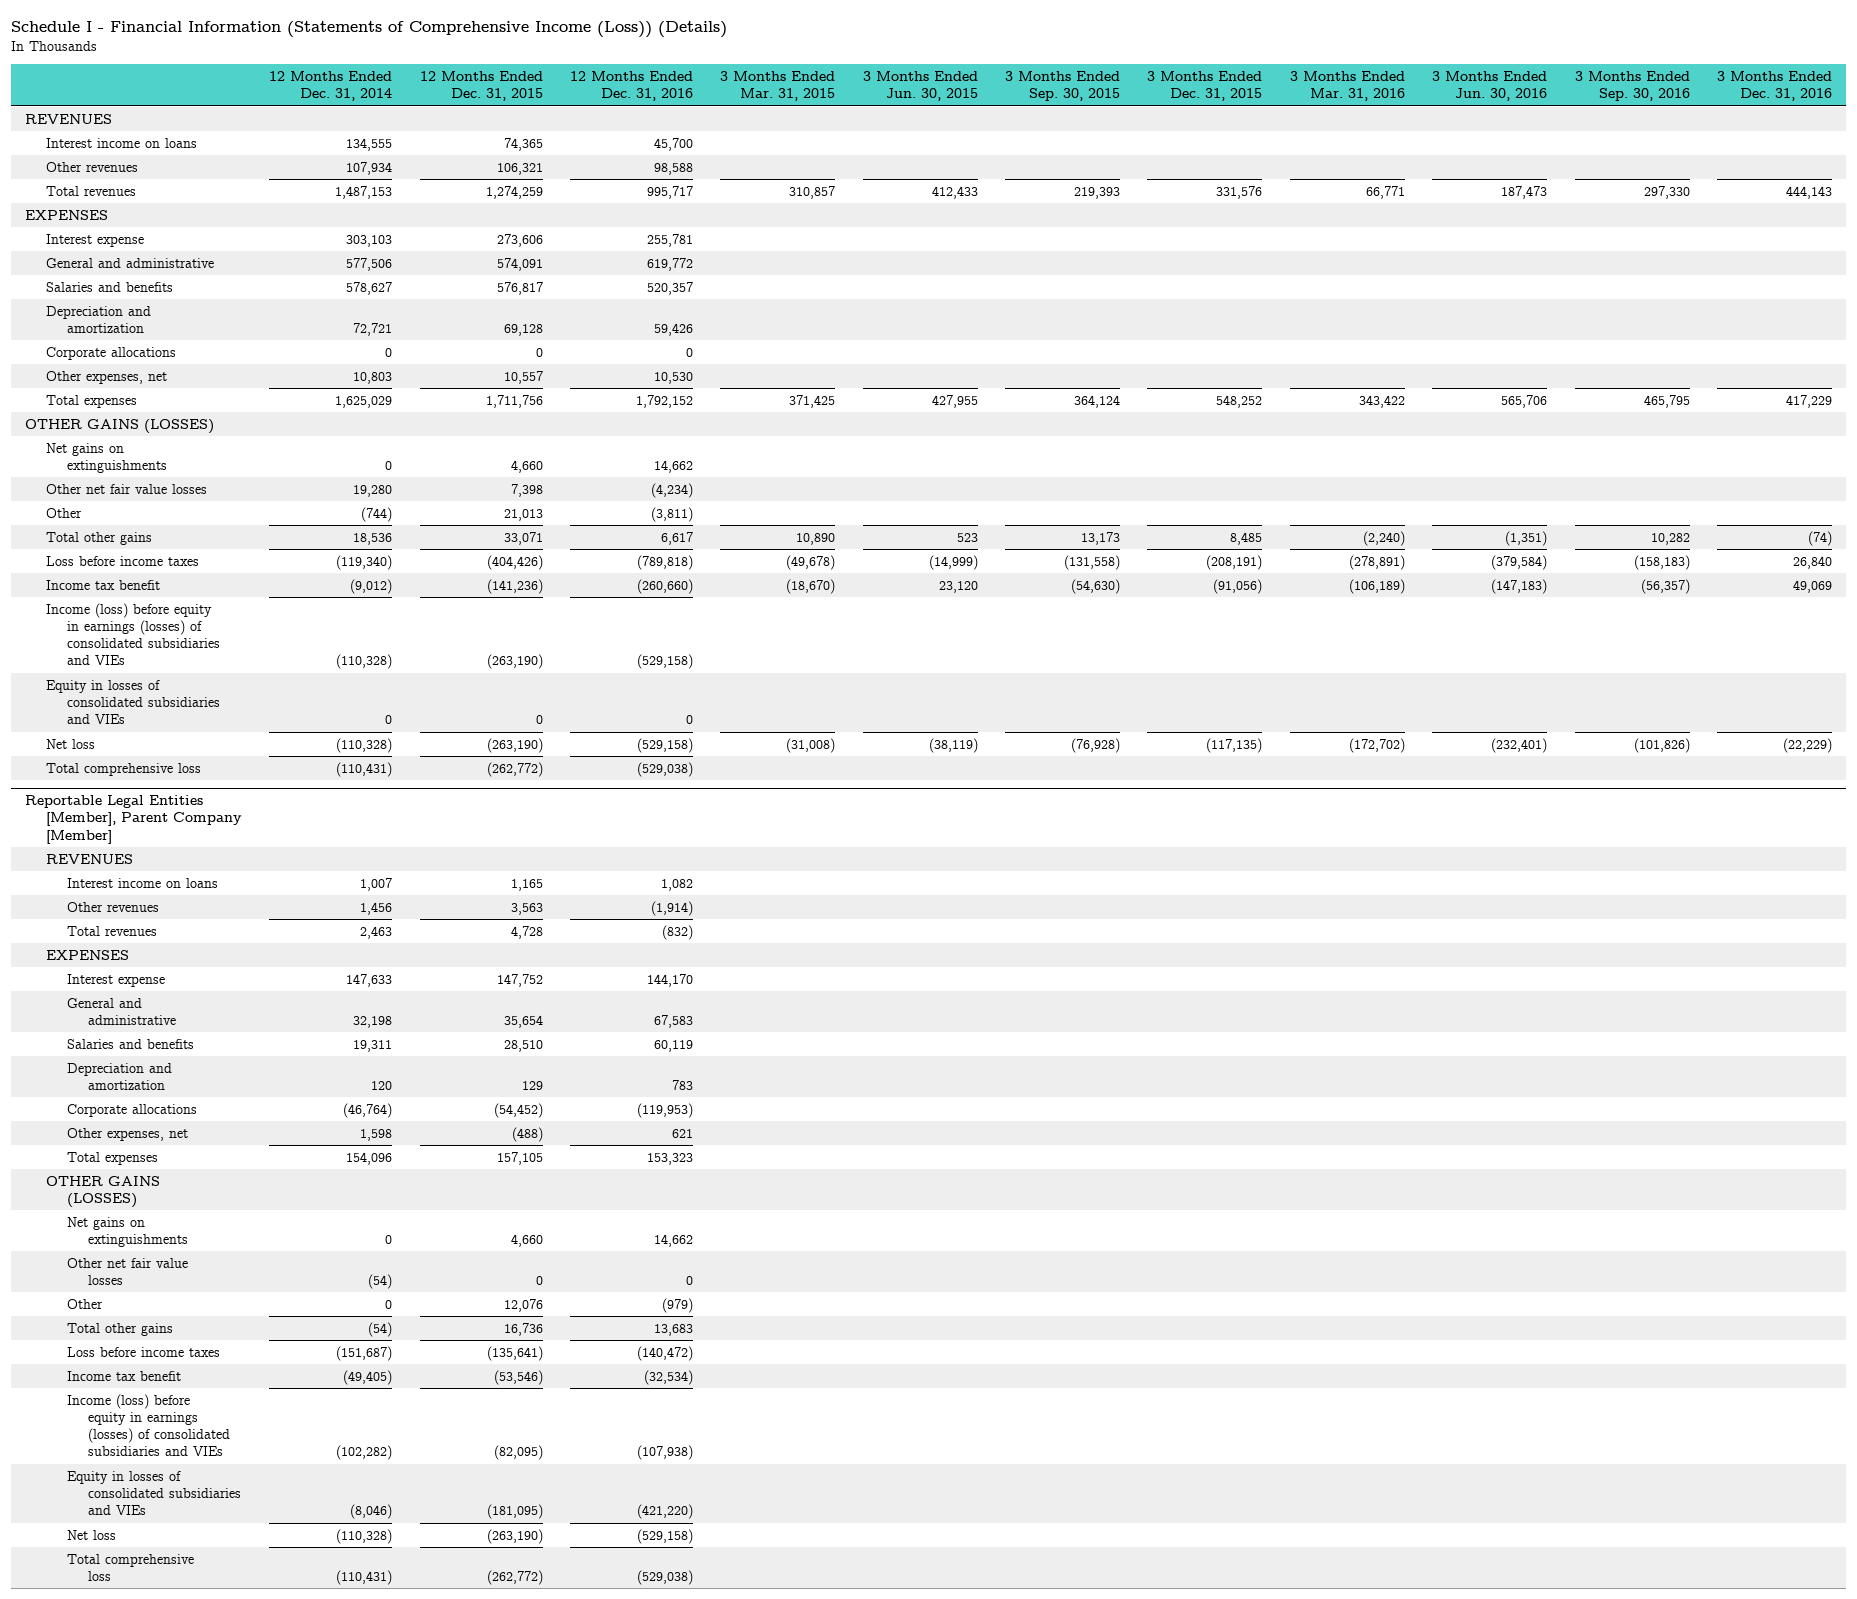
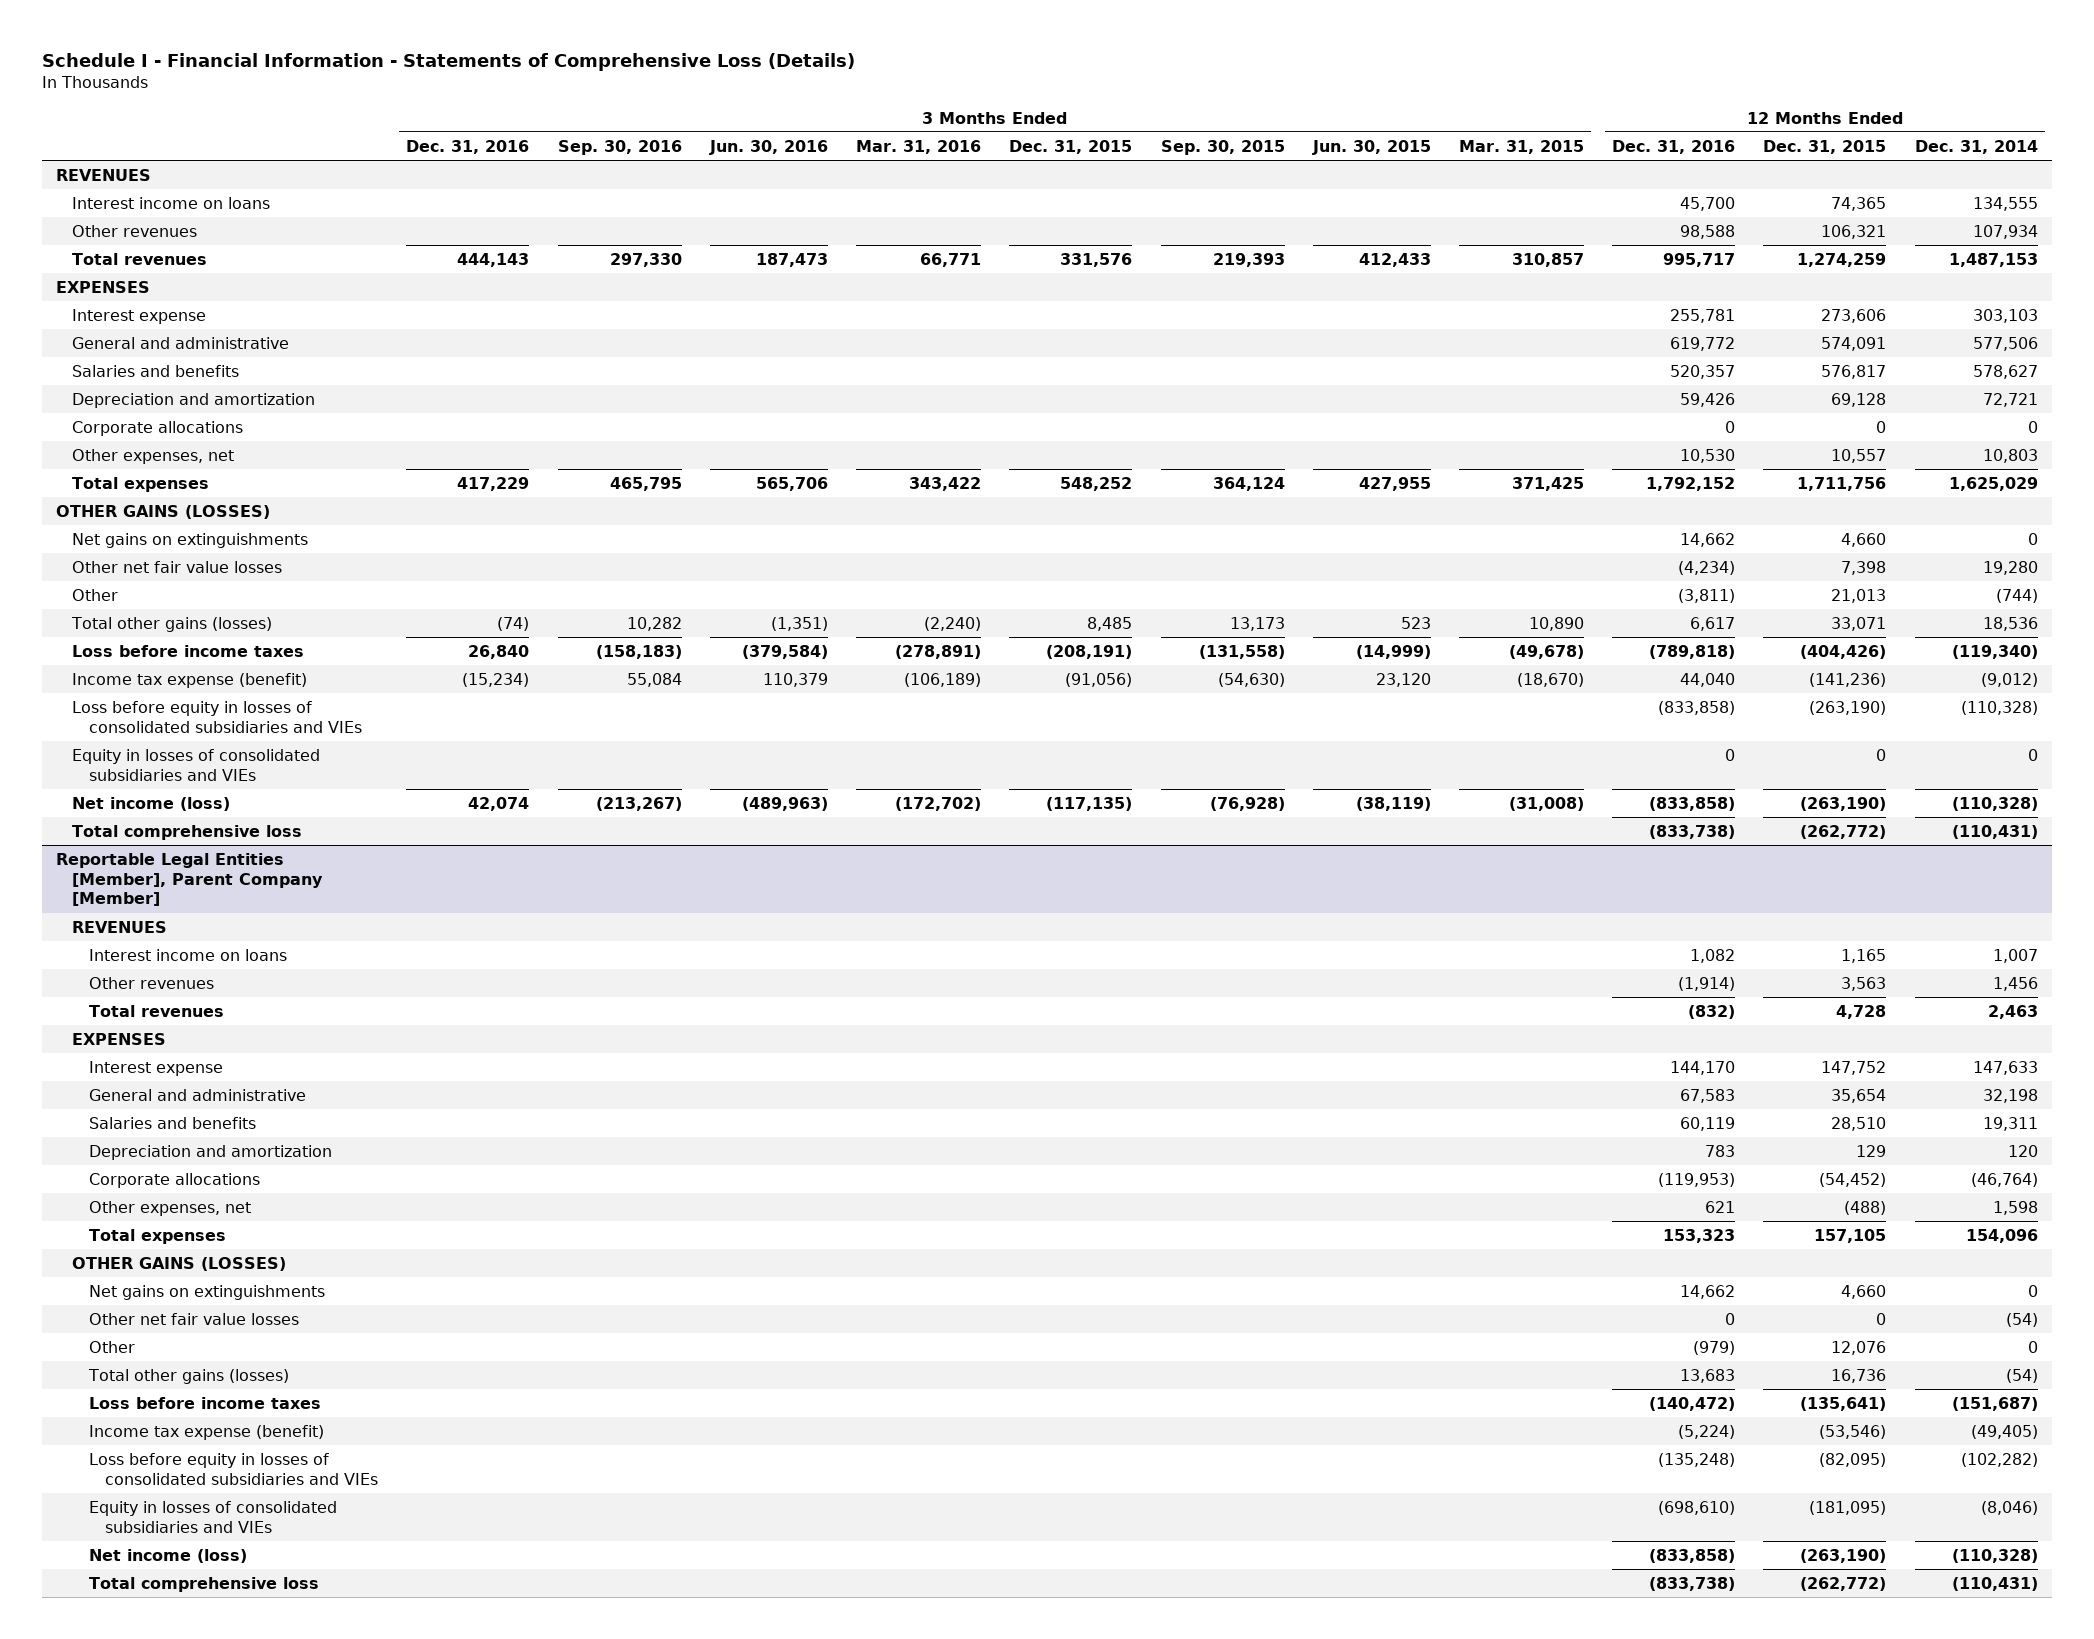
- Schedule I - Financial Information (Statements of Comprehensive Income (Loss)) (Details)
+ Schedule I - Financial Information - Statements of Comprehensive Loss (Details)
- | 12 Months Ended Dec. 31, 2014 | 12 Months Ended Dec. 31, 2015 | 12 Months Ended Dec. 31, 2016 | 3 Months Ended Mar. 31, 2015 | 3 Months Ended Jun. 30, 2015 | 3 Months Ended Sep. 30, 2015 | 3 Months Ended Dec. 31, 2015 | 3 Months Ended Mar. 31, 2016 | 3 Months Ended Jun. 30, 2016 | 3 Months Ended Sep. 30, 2016 | 3 Months Ended Dec. 31, 2016
+ | 3 Months Ended Dec. 31, 2016 | 3 Months Ended Sep. 30, 2016 | 3 Months Ended Jun. 30, 2016 | 3 Months Ended Mar. 31, 2016 | 3 Months Ended Dec. 31, 2015 | 3 Months Ended Sep. 30, 2015 | 3 Months Ended Jun. 30, 2015 | 3 Months Ended Mar. 31, 2015 | 12 Months Ended Dec. 31, 2016 | 12 Months Ended Dec. 31, 2015 | 12 Months Ended Dec. 31, 2014
- Total other gains | 18,536 | 33,071 | 6,617 | 10,890 | 523 | 13,173 | 8,485 | (2,240) | (1,351) | 10,282 | (74)
+ Total other gains (losses) | (74) | 10,282 | (1,351) | (2,240) | 8,485 | 13,173 | 523 | 10,890 | 6,617 | 33,071 | 18,536
- Income tax benefit | (9,012) | (141,236) | (260,660) | (18,670) | 23,120 | (54,630) | (91,056) | (106,189) | (147,183) | (56,357) | 49,069
- Income (loss) before equity in earnings (losses) of consolidated subsidiaries and VIEs | (110,328) | (263,190) | (529,158) | | | | | | | |
+ Income tax expense (benefit) | (15,234) | 55,084 | 110,379 | (106,189) | (91,056) | (54,630) | 23,120 | (18,670) | 44,040 | (141,236) | (9,012)
+ Loss before equity in losses of consolidated subsidiaries and VIEs | | | | | | | | | (833,858) | (263,190) | (110,328)
- Net loss | (110,328) | (263,190) | (529,158) | (31,008) | (38,119) | (76,928) | (117,135) | (172,702) | (232,401) | (101,826) | (22,229)
- Total comprehensive loss | (110,431) | (262,772) | (529,038) | | | | | | | |
+ Net income (loss) | 42,074 | (213,267) | (489,963) | (172,702) | (117,135) | (76,928) | (38,119) | (31,008) | (833,858) | (263,190) | (110,328)
+ Total comprehensive loss | | | | | | | | | (833,738) | (262,772) | (110,431)
@ Reportable Legal Entities [Member], Parent Company [Member]
- Total other gains | (54) | 16,736 | 13,683 | | | | | | | |
+ Total other gains (losses) | | | | | | | | | 13,683 | 16,736 | (54)
- Income tax benefit | (49,405) | (53,546) | (32,534) | | | | | | | |
- Income (loss) before equity in earnings (losses) of consolidated subsidiaries and VIEs | (102,282) | (82,095) | (107,938) | | | | | | | |
- Equity in losses of consolidated subsidiaries and VIEs | (8,046) | (181,095) | (421,220) | | | | | | | |
- Net loss | (110,328) | (263,190) | (529,158) | | | | | | | |
- Total comprehensive loss | (110,431) | (262,772) | (529,038) | | | | | | | |
+ Income tax expense (benefit) | | | | | | | | | (5,224) | (53,546) | (49,405)
+ Loss before equity in losses of consolidated subsidiaries and VIEs | | | | | | | | | (135,248) | (82,095) | (102,282)
+ Equity in losses of consolidated subsidiaries and VIEs | | | | | | | | | (698,610) | (181,095) | (8,046)
+ Net income (loss) | | | | | | | | | (833,858) | (263,190) | (110,328)
+ Total comprehensive loss | | | | | | | | | (833,738) | (262,772) | (110,431)

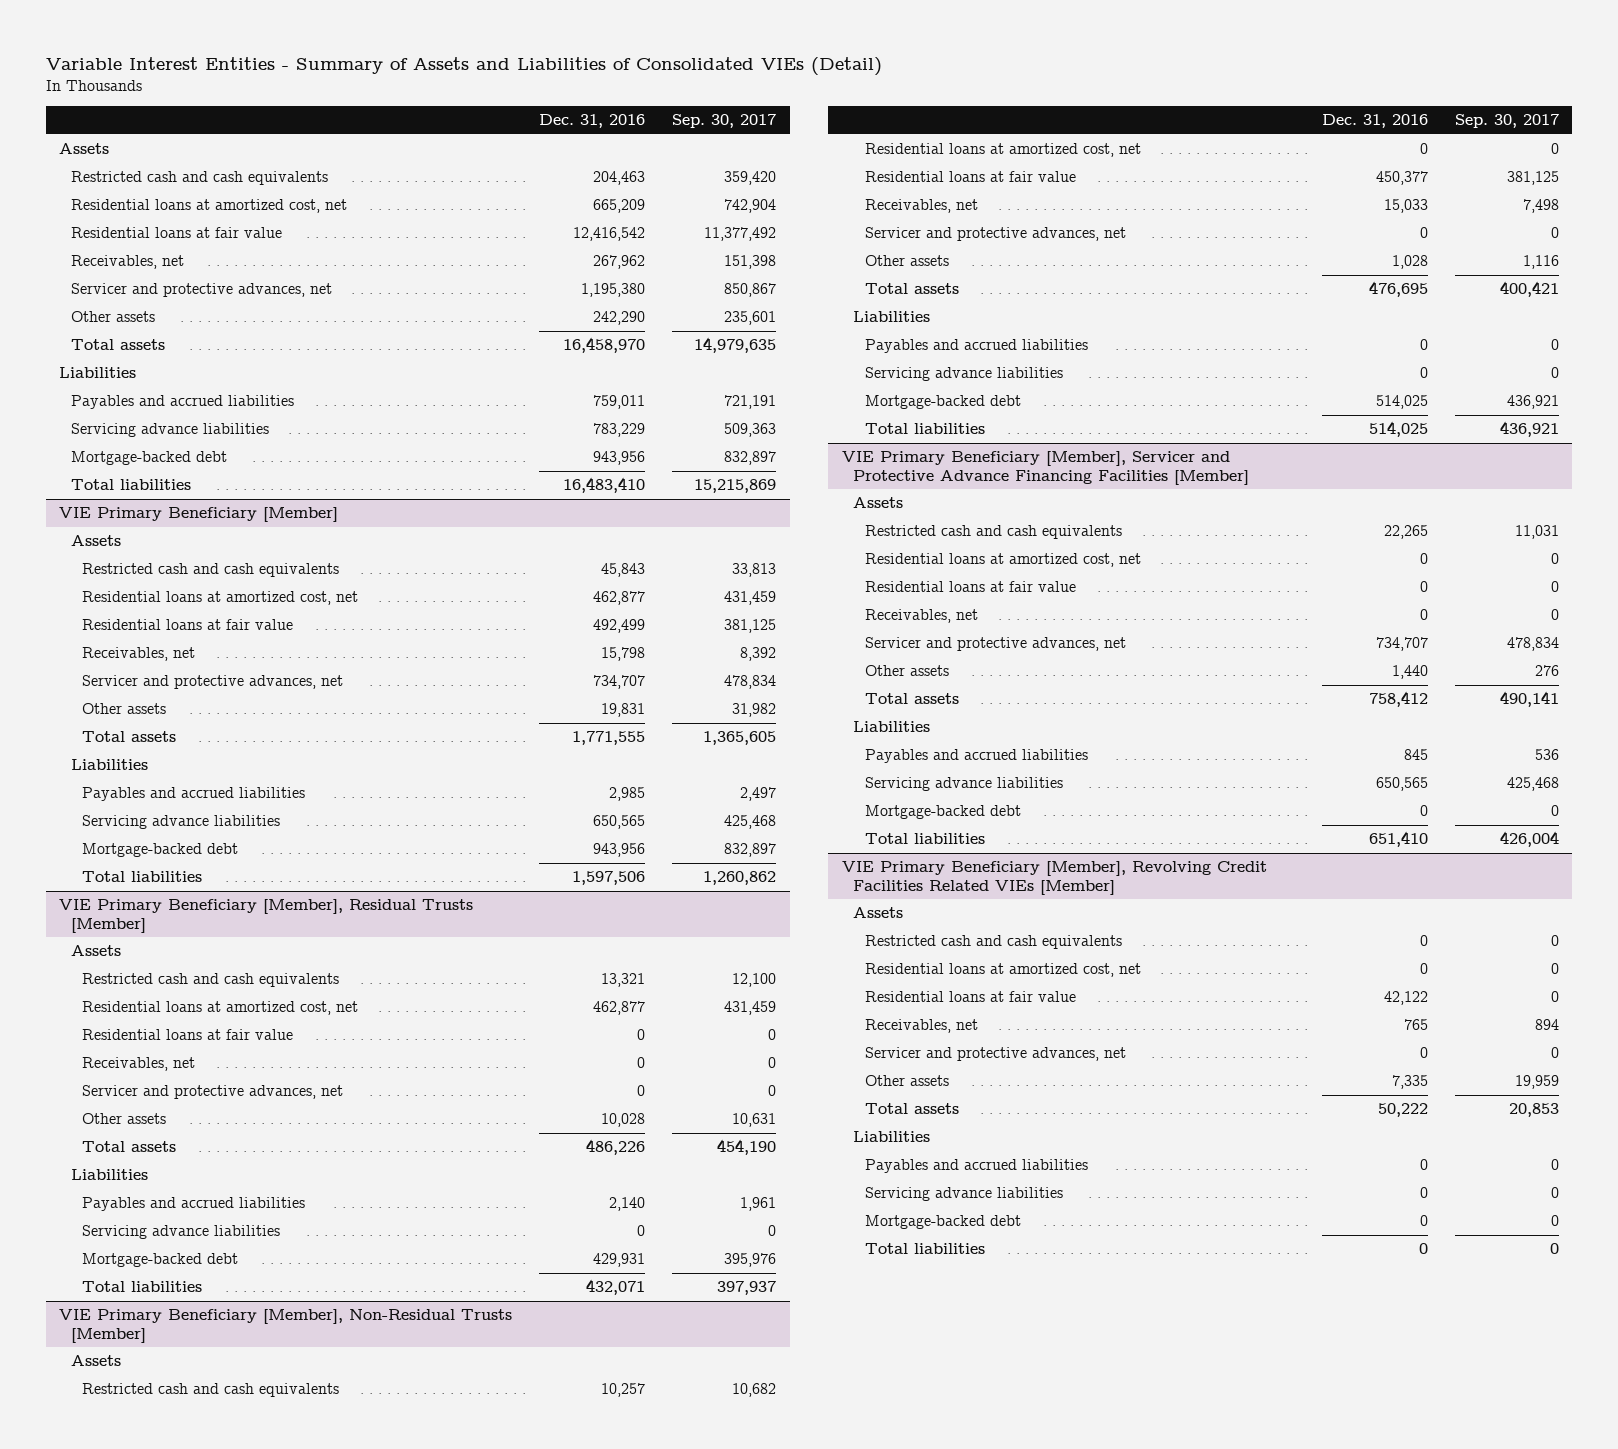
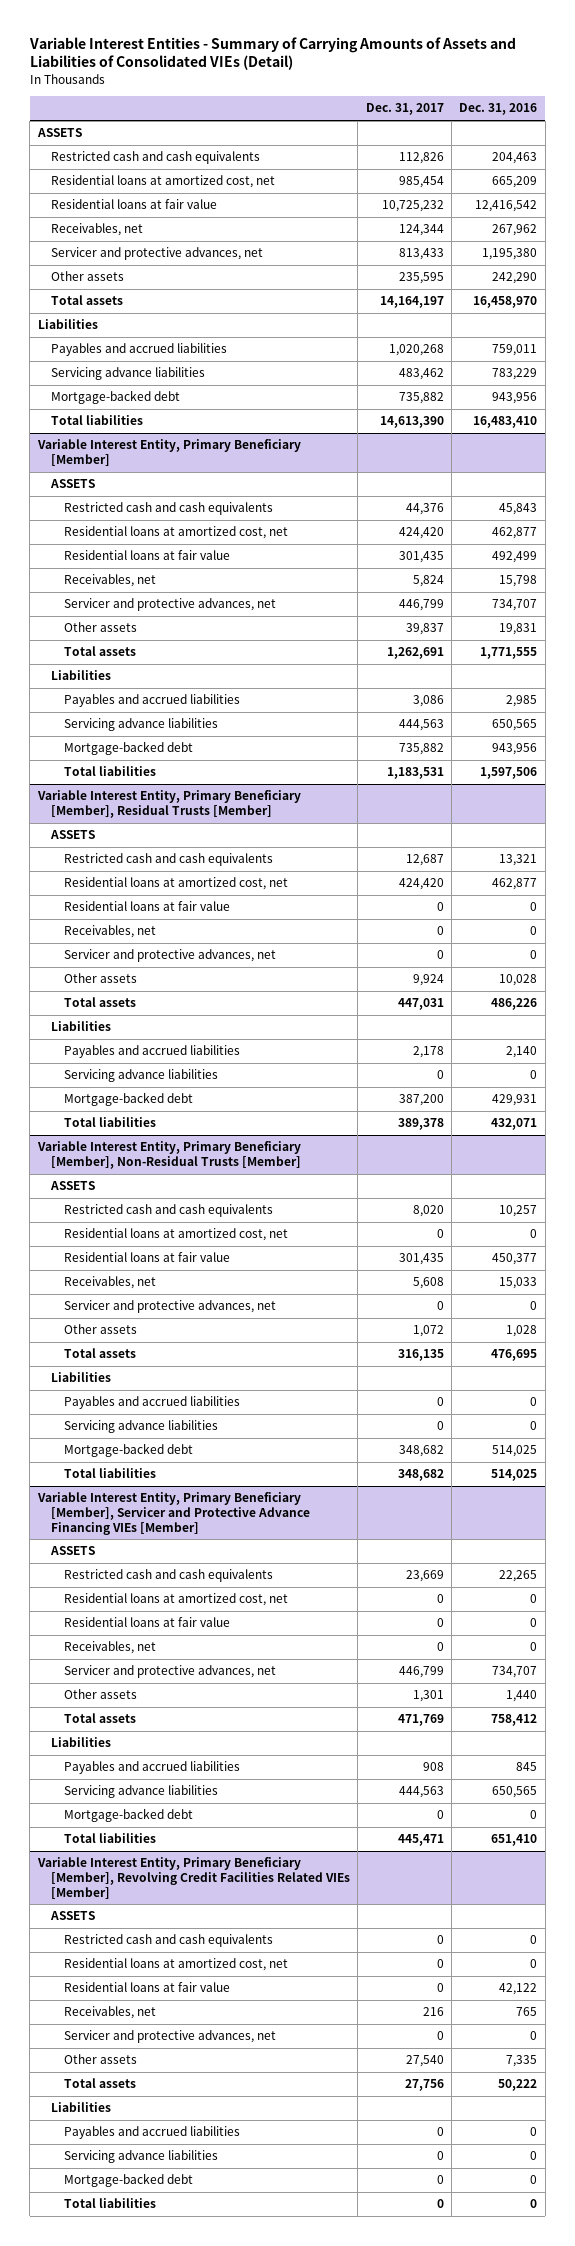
- Variable Interest Entities - Summary of Assets and Liabilities of Consolidated VIEs (Detail)
+ Variable Interest Entities - Summary of Carrying Amounts of Assets and Liabilities of Consolidated VIEs (Detail)
- | Dec. 31, 2016 | Sep. 30, 2017
+ | Dec. 31, 2017 | Dec. 31, 2016
- Assets
+ ASSETS
- VIE Primary Beneficiary [Member]
- Assets
+ Variable Interest Entity, Primary Beneficiary [Member]
+ ASSETS
- VIE Primary Beneficiary [Member], Residual Trusts [Member]
- Assets
+ Variable Interest Entity, Primary Beneficiary [Member], Residual Trusts [Member]
+ ASSETS
- VIE Primary Beneficiary [Member], Non-Residual Trusts [Member]
- Assets
+ Variable Interest Entity, Primary Beneficiary [Member], Non-Residual Trusts [Member]
+ ASSETS
- VIE Primary Beneficiary [Member], Servicer and Protective Advance Financing Facilities [Member]
- Assets
+ Variable Interest Entity, Primary Beneficiary [Member], Servicer and Protective Advance Financing VIEs [Member]
+ ASSETS
- VIE Primary Beneficiary [Member], Revolving Credit Facilities Related VIEs [Member]
- Assets
+ Variable Interest Entity, Primary Beneficiary [Member], Revolving Credit Facilities Related VIEs [Member]
+ ASSETS

